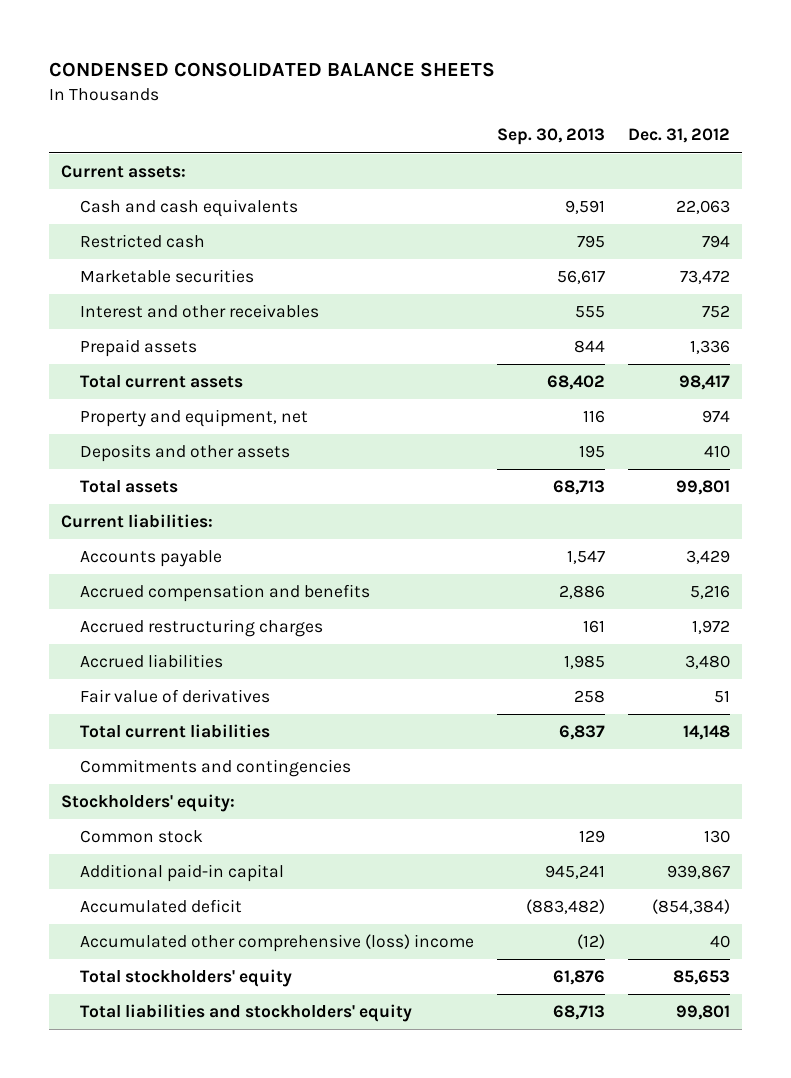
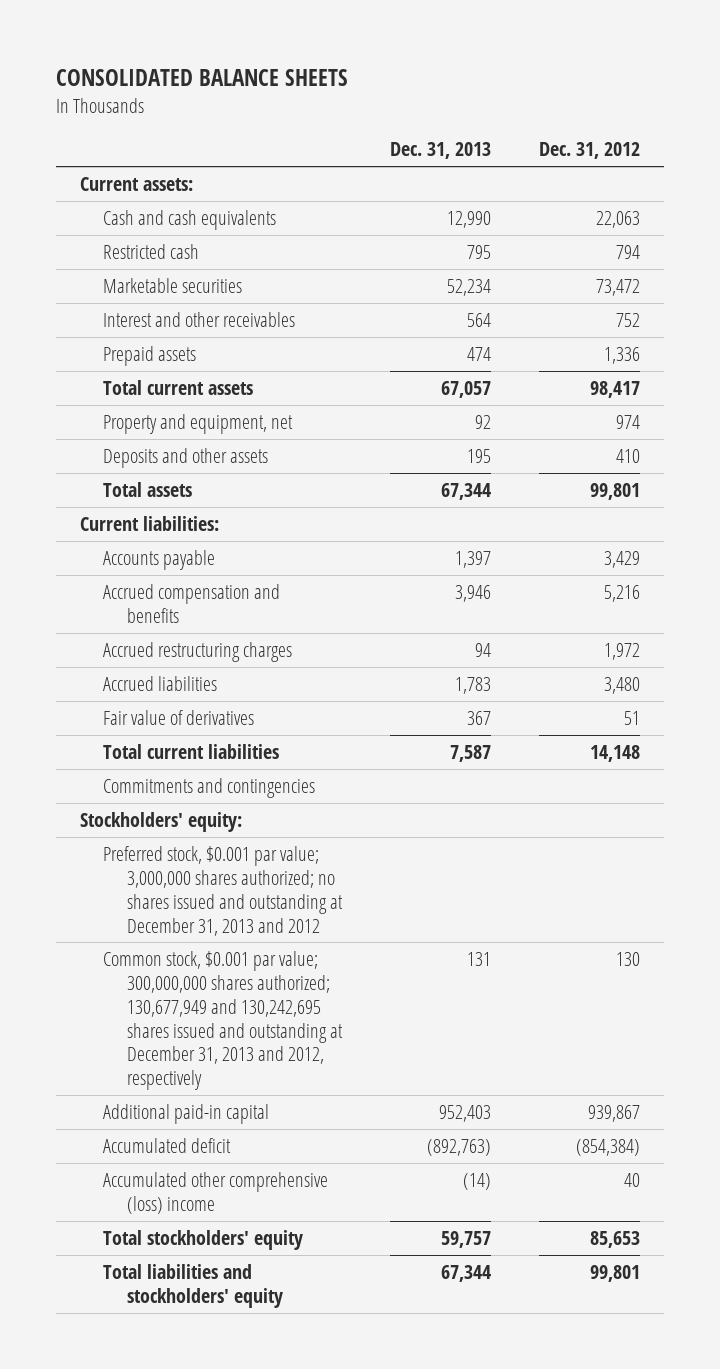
- CONDENSED CONSOLIDATED BALANCE SHEETS
+ CONSOLIDATED BALANCE SHEETS
- | Sep. 30, 2013 | Dec. 31, 2012
+ | Dec. 31, 2013 | Dec. 31, 2012
- Common stock | 129 | 130
+ Preferred stock, $0.001 par value; 3,000,000 shares authorized; no shares issued and outstanding at December 31, 2013 and 2012
+ Common stock, $0.001 par value; 300,000,000 shares authorized; 130,677,949 and 130,242,695 shares issued and outstanding at December 31, 2013 and 2012, respectively | 131 | 130

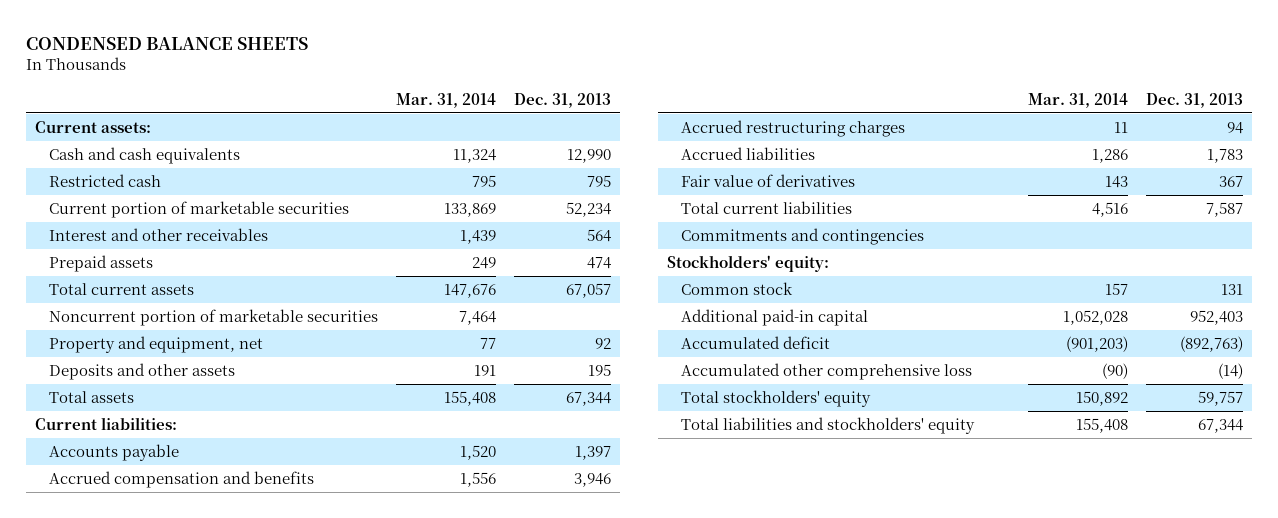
- CONSOLIDATED BALANCE SHEETS
+ CONDENSED BALANCE SHEETS
- | Dec. 31, 2013 | Dec. 31, 2012
+ | Mar. 31, 2014 | Dec. 31, 2013
- Marketable securities | 52,234 | 73,472
+ Current portion of marketable securities | 133,869 | 52,234
+ Noncurrent portion of marketable securities | 7,464 |
- Preferred stock, $0.001 par value; 3,000,000 shares authorized; no shares issued and outstanding at December 31, 2013 and 2012
- Common stock, $0.001 par value; 300,000,000 shares authorized; 130,677,949 and 130,242,695 shares issued and outstanding at December 31, 2013 and 2012, respectively | 131 | 130
+ Common stock | 157 | 131
- Accumulated other comprehensive (loss) income | (14) | 40
+ Accumulated other comprehensive loss | (90) | (14)

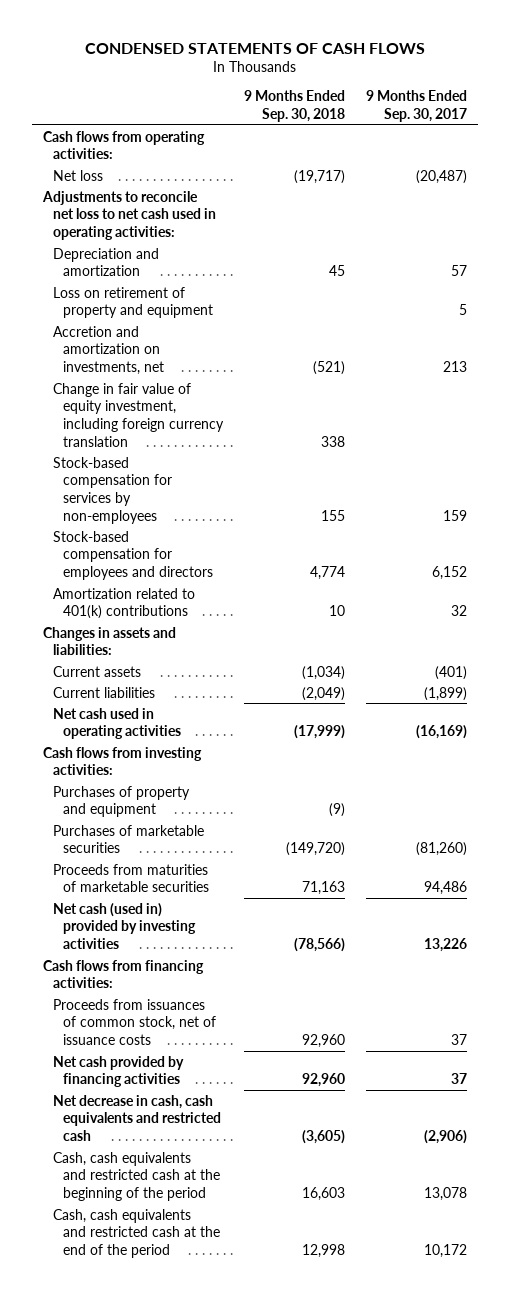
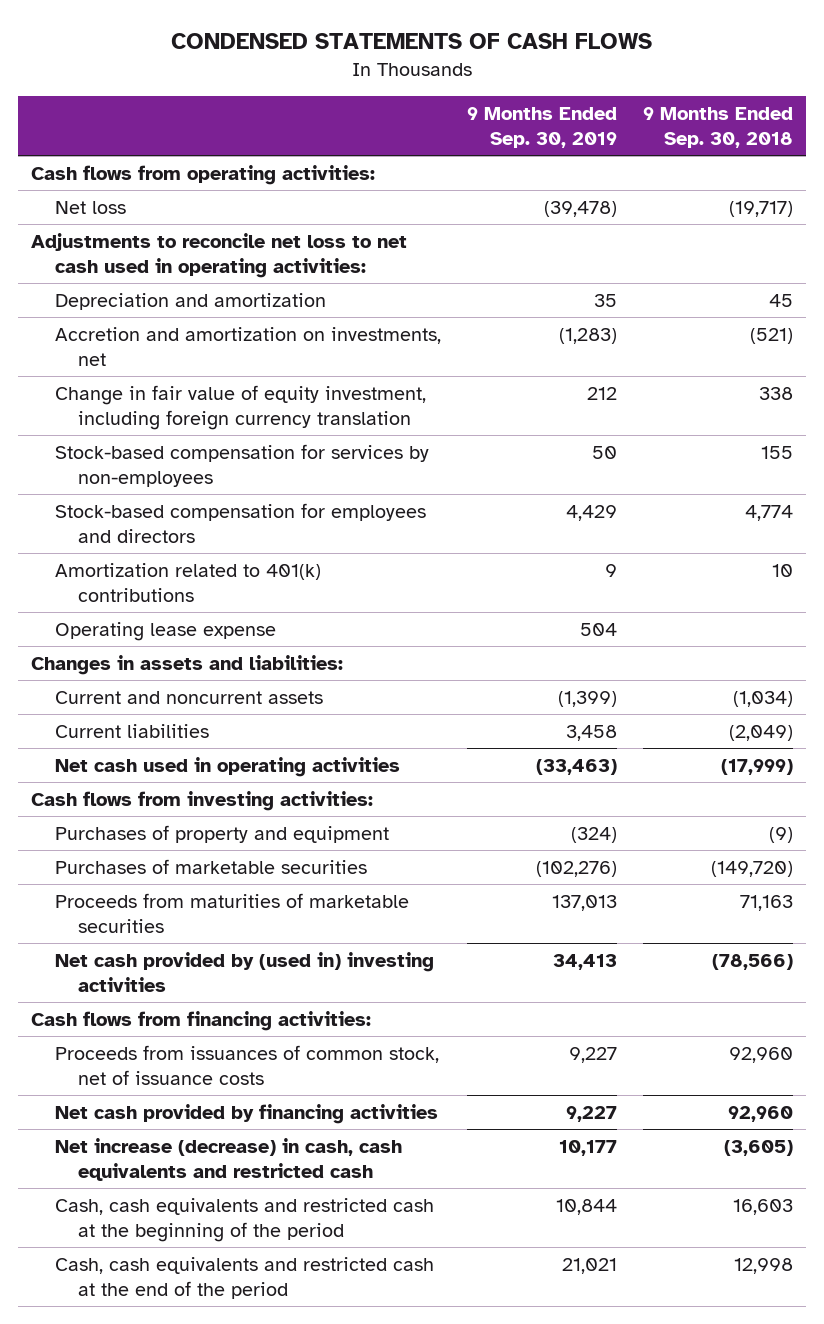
- | 9 Months Ended Sep. 30, 2018 | 9 Months Ended Sep. 30, 2017
+ | 9 Months Ended Sep. 30, 2019 | 9 Months Ended Sep. 30, 2018
- Loss on retirement of property and equipment | | 5
+ Operating lease expense | 504 |
- Current assets | (1,034) | (401)
+ Current and noncurrent assets | (1,399) | (1,034)
- Net cash (used in) provided by investing activities | (78,566) | 13,226
+ Net cash provided by (used in) investing activities | 34,413 | (78,566)
- Net decrease in cash, cash equivalents and restricted cash | (3,605) | (2,906)
+ Net increase (decrease) in cash, cash equivalents and restricted cash | 10,177 | (3,605)

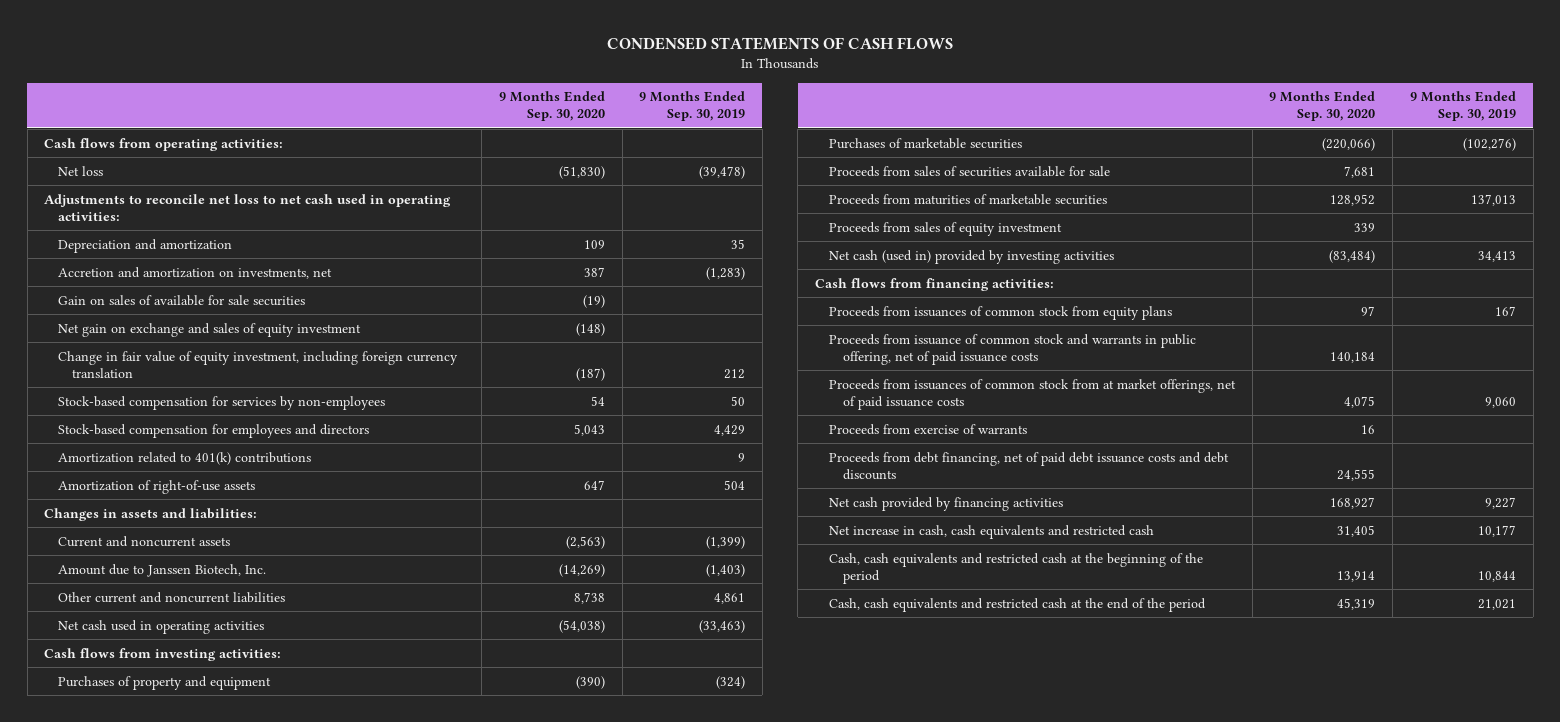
- | 9 Months Ended Sep. 30, 2019 | 9 Months Ended Sep. 30, 2018
+ | 9 Months Ended Sep. 30, 2020 | 9 Months Ended Sep. 30, 2019
+ Gain on sales of available for sale securities | (19) |
+ Net gain on exchange and sales of equity investment | (148) |
- Operating lease expense | 504 |
+ Amortization of right-of-use assets | 647 | 504
- Current liabilities | 3,458 | (2,049)
+ Amount due to Janssen Biotech, Inc. | (14,269) | (1,403)
+ Other current and noncurrent liabilities | 8,738 | 4,861
+ Proceeds from sales of securities available for sale | 7,681 |
- Net cash provided by (used in) investing activities | 34,413 | (78,566)
+ Proceeds from sales of equity investment | 339 |
+ Net cash (used in) provided by investing activities | (83,484) | 34,413
- Proceeds from issuances of common stock, net of issuance costs | 9,227 | 92,960
+ Proceeds from issuances of common stock from equity plans | 97 | 167
+ Proceeds from issuance of common stock and warrants in public offering, net of paid issuance costs | 140,184 |
+ Proceeds from issuances of common stock from at market offerings, net of paid issuance costs | 4,075 | 9,060
+ Proceeds from exercise of warrants | 16 |
+ Proceeds from debt financing, net of paid debt issuance costs and debt discounts | 24,555 |
- Net increase (decrease) in cash, cash equivalents and restricted cash | 10,177 | (3,605)
+ Net increase in cash, cash equivalents and restricted cash | 31,405 | 10,177

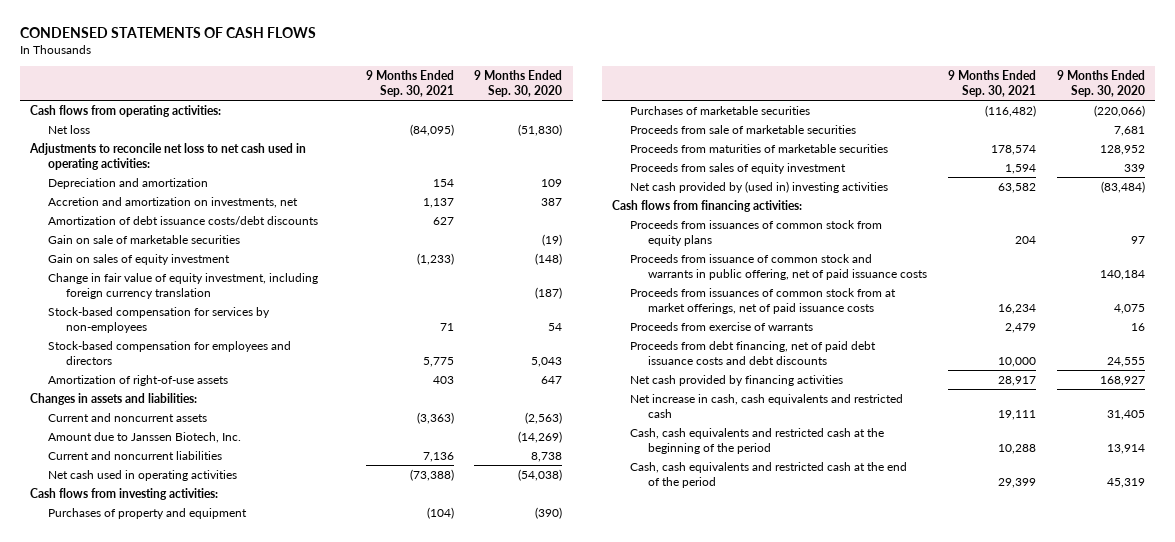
- | 9 Months Ended Sep. 30, 2020 | 9 Months Ended Sep. 30, 2019
+ | 9 Months Ended Sep. 30, 2021 | 9 Months Ended Sep. 30, 2020
- Gain on sales of available for sale securities | (19) |
- Net gain on exchange and sales of equity investment | (148) |
+ Amortization of debt issuance costs/debt discounts | 627 |
+ Gain on sale of marketable securities | | (19)
+ Gain on sales of equity investment | (1,233) | (148)
- Amortization related to 401(k) contributions | | 9
- Other current and noncurrent liabilities | 8,738 | 4,861
+ Current and noncurrent liabilities | 7,136 | 8,738
- Proceeds from sales of securities available for sale | 7,681 |
+ Proceeds from sale of marketable securities | | 7,681
- Net cash (used in) provided by investing activities | (83,484) | 34,413
+ Net cash provided by (used in) investing activities | 63,582 | (83,484)

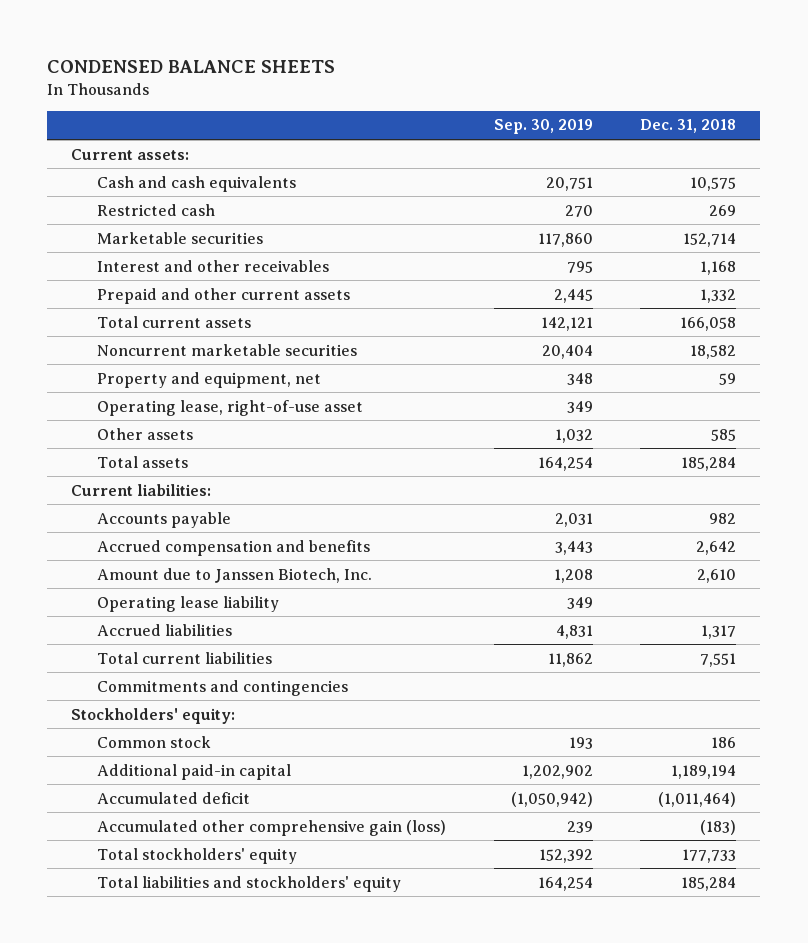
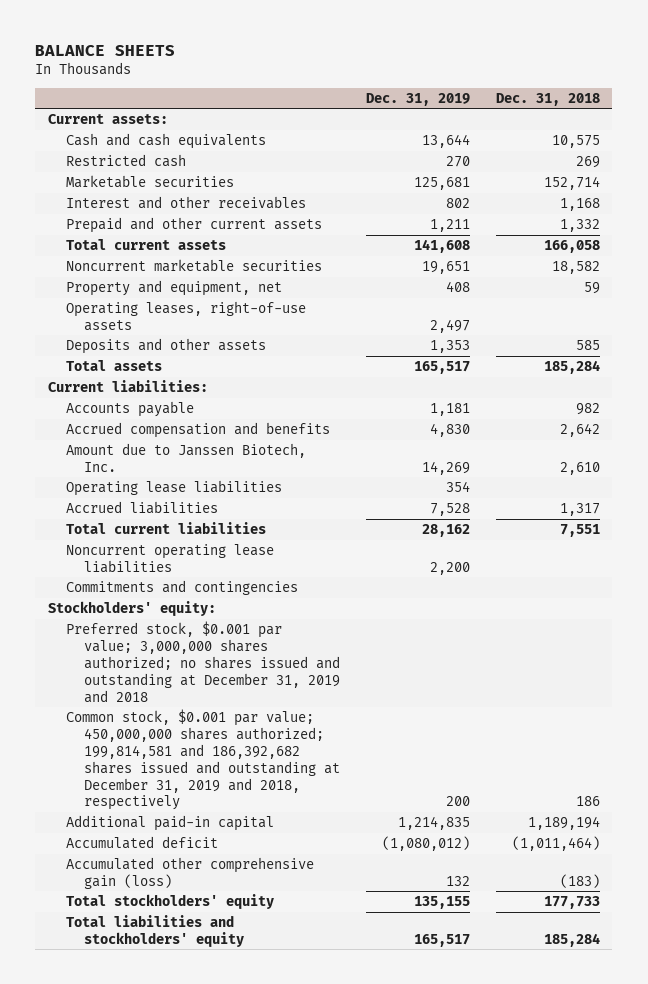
- CONDENSED BALANCE SHEETS
+ BALANCE SHEETS
- | Sep. 30, 2019 | Dec. 31, 2018
+ | Dec. 31, 2019 | Dec. 31, 2018
- Operating lease, right-of-use asset | 349 |
- Other assets | 1,032 | 585
+ Operating leases, right-of-use assets | 2,497 |
+ Deposits and other assets | 1,353 | 585
- Operating lease liability | 349 |
+ Operating lease liabilities | 354 |
+ Noncurrent operating lease liabilities | 2,200 |
- Common stock | 193 | 186
+ Preferred stock, $0.001 par value; 3,000,000 shares authorized; no shares issued and outstanding at December 31, 2019 and 2018
+ Common stock, $0.001 par value; 450,000,000 shares authorized; 199,814,581 and 186,392,682 shares issued and outstanding at December 31, 2019 and 2018, respectively | 200 | 186

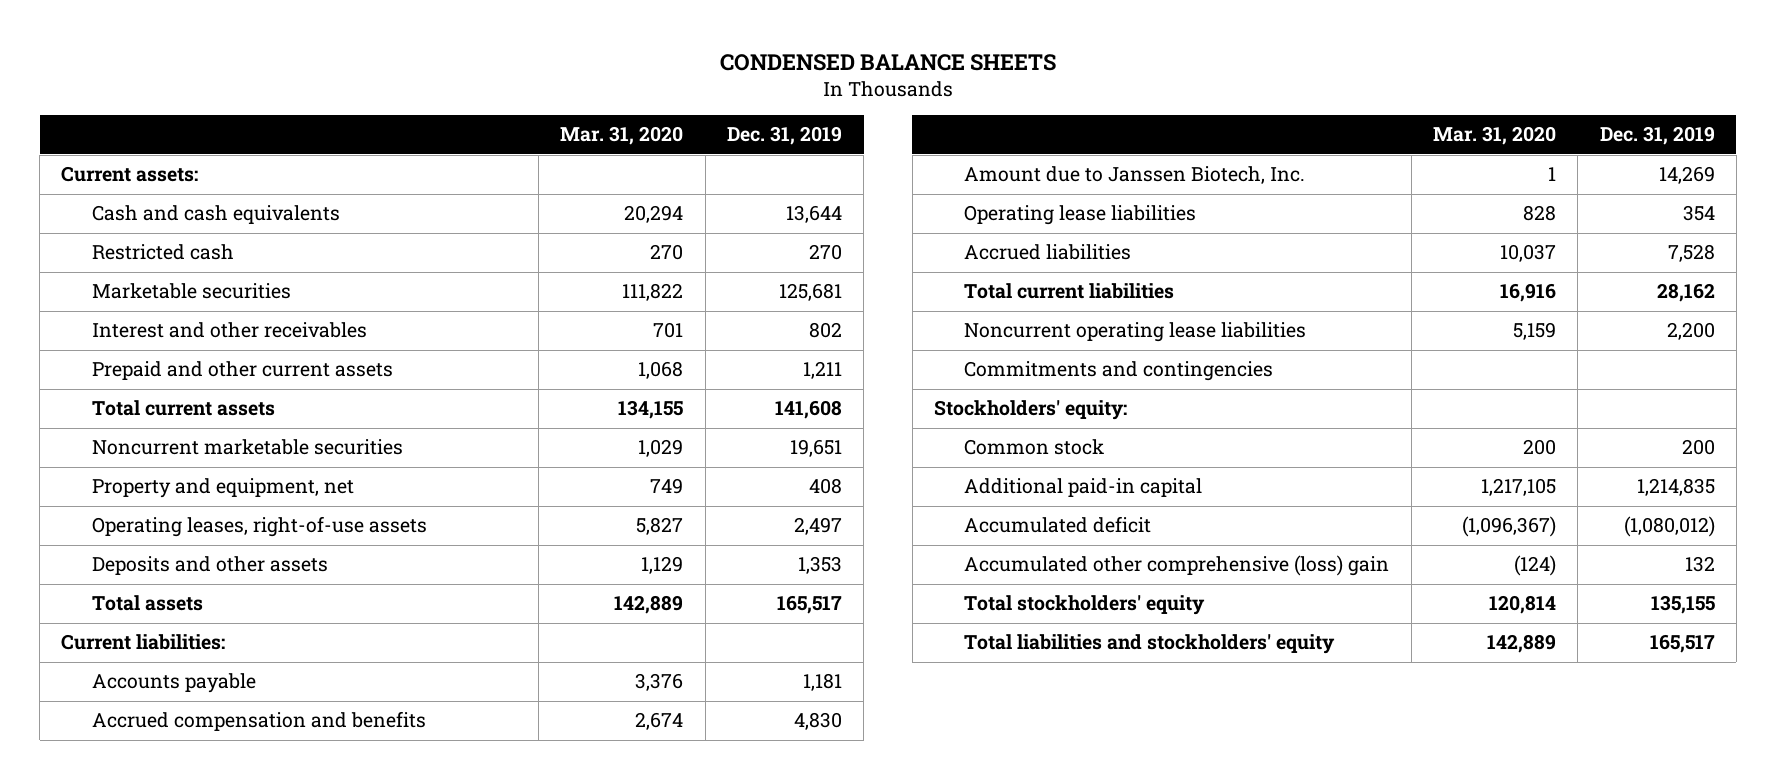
- BALANCE SHEETS
+ CONDENSED BALANCE SHEETS
- | Dec. 31, 2019 | Dec. 31, 2018
+ | Mar. 31, 2020 | Dec. 31, 2019
- Preferred stock, $0.001 par value; 3,000,000 shares authorized; no shares issued and outstanding at December 31, 2019 and 2018
- Common stock, $0.001 par value; 450,000,000 shares authorized; 199,814,581 and 186,392,682 shares issued and outstanding at December 31, 2019 and 2018, respectively | 200 | 186
+ Common stock | 200 | 200
- Accumulated other comprehensive gain (loss) | 132 | (183)
+ Accumulated other comprehensive (loss) gain | (124) | 132

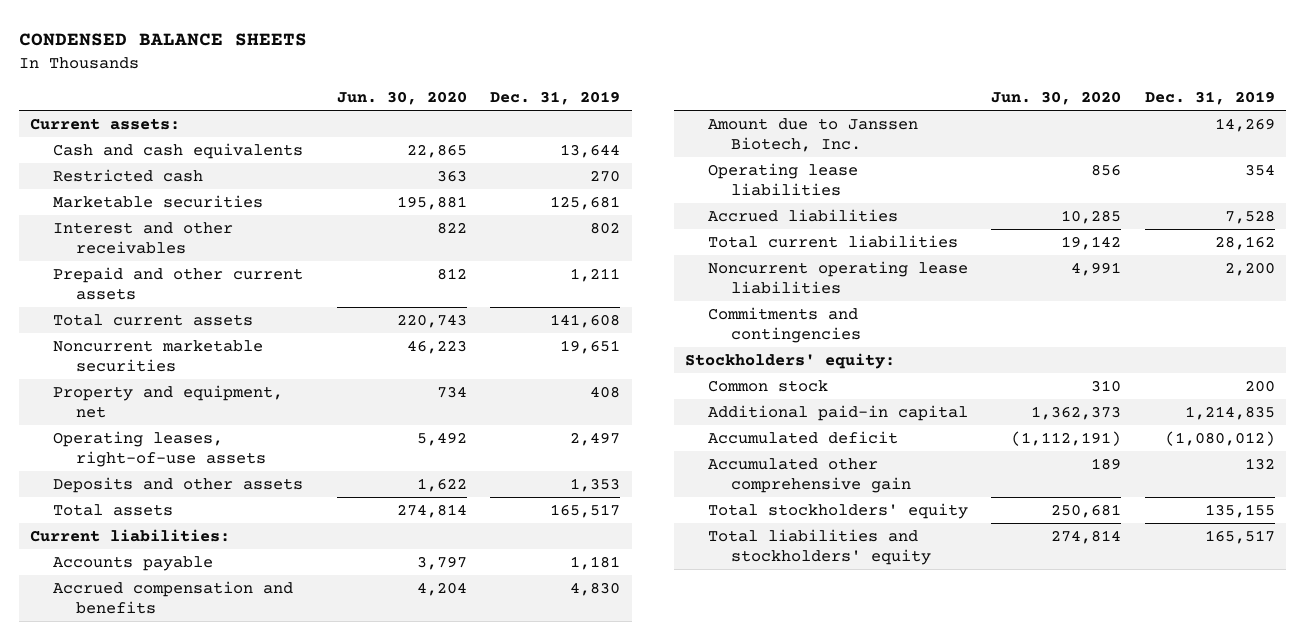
- | Mar. 31, 2020 | Dec. 31, 2019
+ | Jun. 30, 2020 | Dec. 31, 2019
- Accumulated other comprehensive (loss) gain | (124) | 132
+ Accumulated other comprehensive gain | 189 | 132

